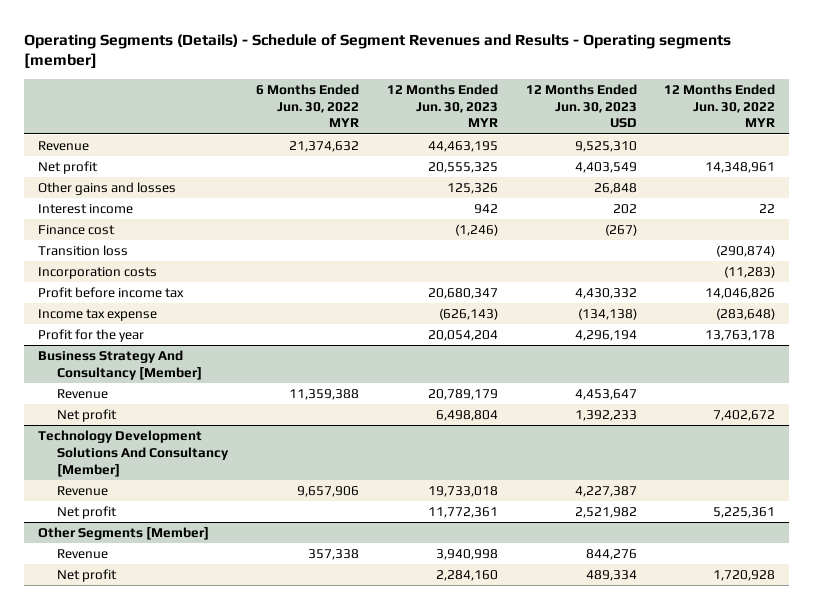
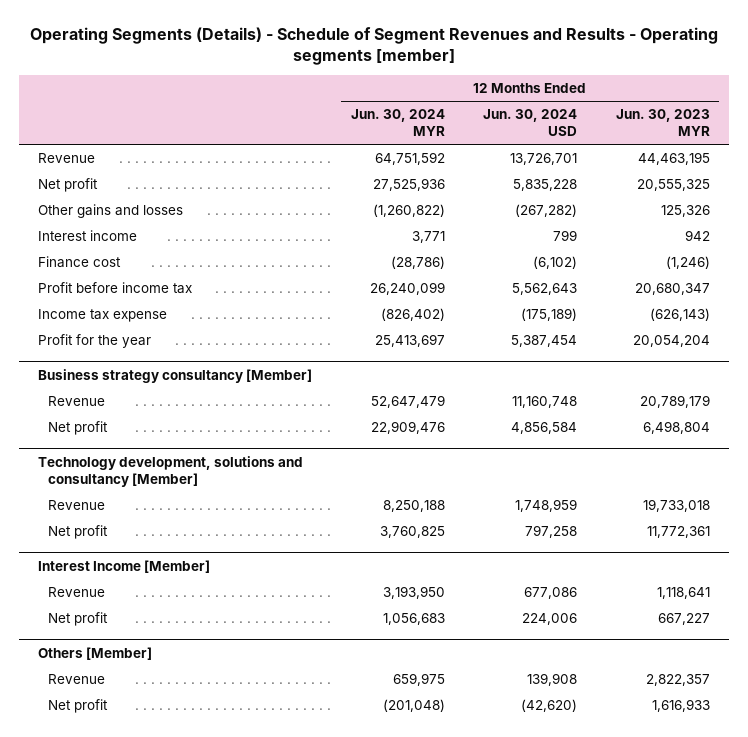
- | 6 Months Ended Jun. 30, 2022 MYR | 12 Months Ended Jun. 30, 2023 MYR | 12 Months Ended Jun. 30, 2023 USD | 12 Months Ended Jun. 30, 2022 MYR
+ | 12 Months Ended Jun. 30, 2024 MYR | 12 Months Ended Jun. 30, 2024 USD | 12 Months Ended Jun. 30, 2023 MYR
- Transition loss | | | | (290,874)
- Incorporation costs | | | | (11,283)
- Business Strategy And Consultancy [Member]
+ Business strategy consultancy [Member]
- Technology Development Solutions And Consultancy [Member]
+ Technology development, solutions and consultancy [Member]
- Other Segments [Member]
- Revenue | 357,338 | 3,940,998 | 844,276 |
- Net profit | | 2,284,160 | 489,334 | 1,720,928
+ Interest Income [Member]
+ Revenue | 3,193,950 | 677,086 | 1,118,641
+ Net profit | 1,056,683 | 224,006 | 667,227
+ Others [Member]
+ Revenue | 659,975 | 139,908 | 2,822,357
+ Net profit | (201,048) | (42,620) | 1,616,933

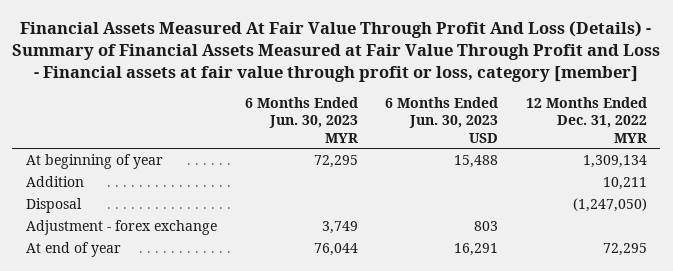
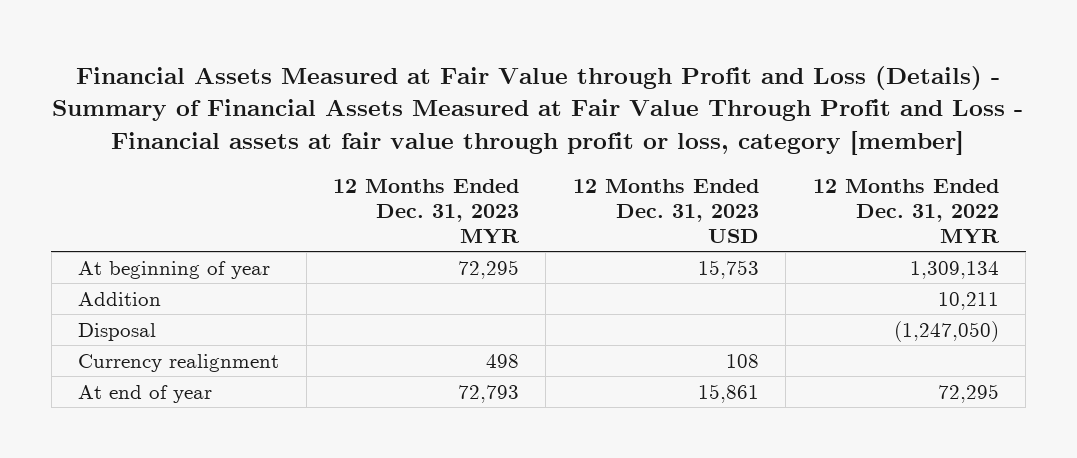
- Financial Assets Measured At Fair Value Through Profit And Loss (Details) - Summary of Financial Assets Measured at Fair Value Through Profit and Loss - Financial assets at fair value through profit or loss, category [member]
+ Financial Assets Measured at Fair Value through Profit and Loss (Details) - Summary of Financial Assets Measured at Fair Value Through Profit and Loss - Financial assets at fair value through profit or loss, category [member]
- | 6 Months Ended Jun. 30, 2023 MYR | 6 Months Ended Jun. 30, 2023 USD | 12 Months Ended Dec. 31, 2022 MYR
+ | 12 Months Ended Dec. 31, 2023 MYR | 12 Months Ended Dec. 31, 2023 USD | 12 Months Ended Dec. 31, 2022 MYR
- Adjustment - forex exchange | 3,749 | 803 |
+ Currency realignment | 498 | 108 |

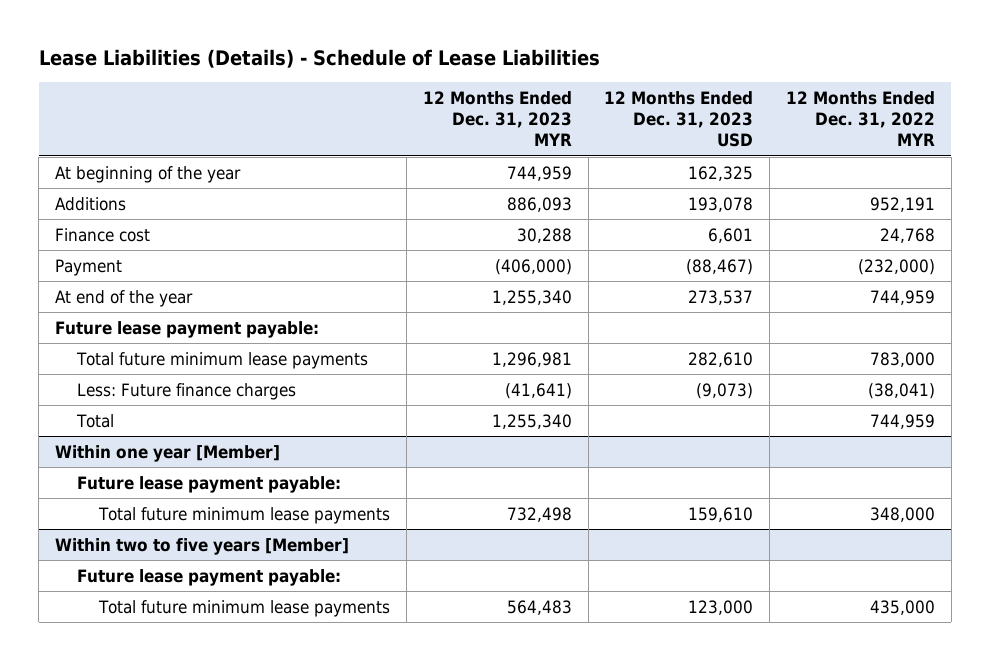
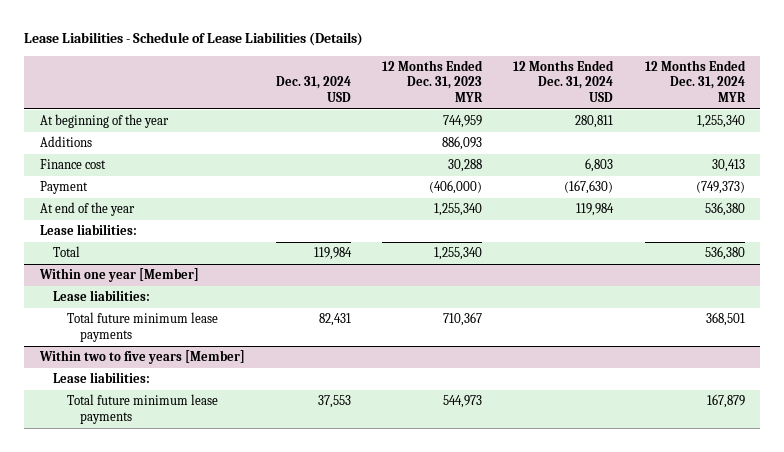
- Lease Liabilities (Details) - Schedule of Lease Liabilities
+ Lease Liabilities - Schedule of Lease Liabilities (Details)
- | 12 Months Ended Dec. 31, 2023 MYR | 12 Months Ended Dec. 31, 2023 USD | 12 Months Ended Dec. 31, 2022 MYR
+ | Dec. 31, 2024 USD | 12 Months Ended Dec. 31, 2023 MYR | 12 Months Ended Dec. 31, 2024 USD | 12 Months Ended Dec. 31, 2024 MYR
- Future lease payment payable:
- Total future minimum lease payments | 1,296,981 | 282,610 | 783,000
- Less: Future finance charges | (41,641) | (9,073) | (38,041)
+ Lease liabilities:
@ Within one year [Member]
- Future lease payment payable:
- Total future minimum lease payments | 732,498 | 159,610 | 348,000
+ Lease liabilities:
+ Total future minimum lease payments | 82,431 | 710,367 | | 368,501
@ Within two to five years [Member]
- Future lease payment payable:
- Total future minimum lease payments | 564,483 | 123,000 | 435,000
+ Lease liabilities:
+ Total future minimum lease payments | 37,553 | 544,973 | | 167,879

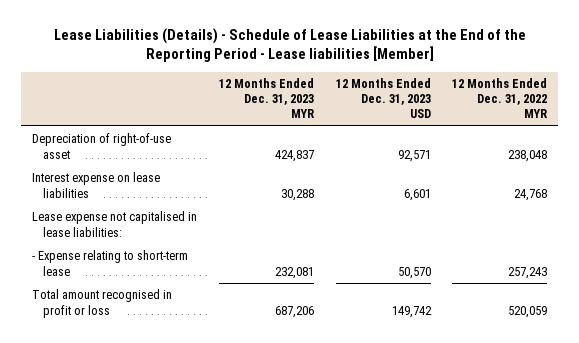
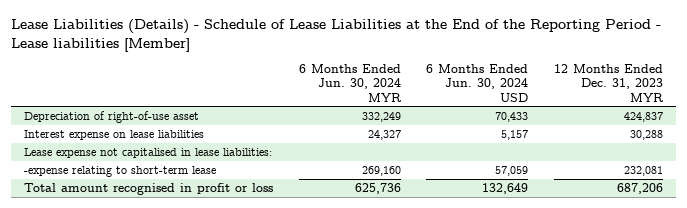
- | 12 Months Ended Dec. 31, 2023 MYR | 12 Months Ended Dec. 31, 2023 USD | 12 Months Ended Dec. 31, 2022 MYR
+ | 6 Months Ended Jun. 30, 2024 MYR | 6 Months Ended Jun. 30, 2024 USD | 12 Months Ended Dec. 31, 2023 MYR
- - Expense relating to short-term lease | 232,081 | 50,570 | 257,243
+ -expense relating to short-term lease | 269,160 | 57,059 | 232,081

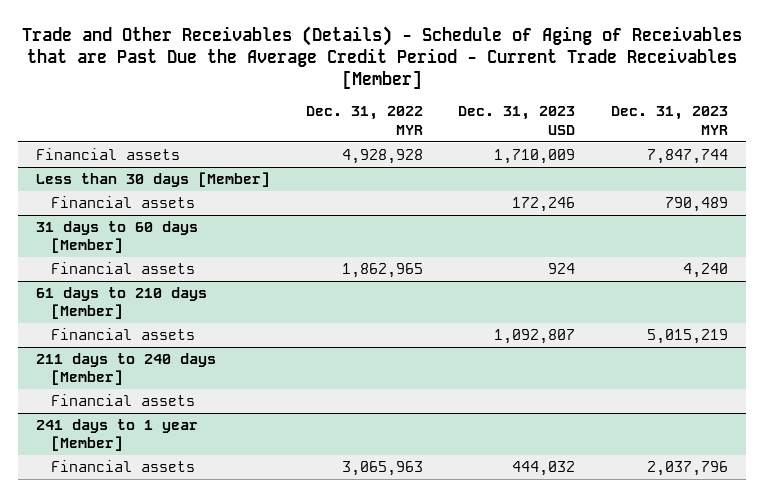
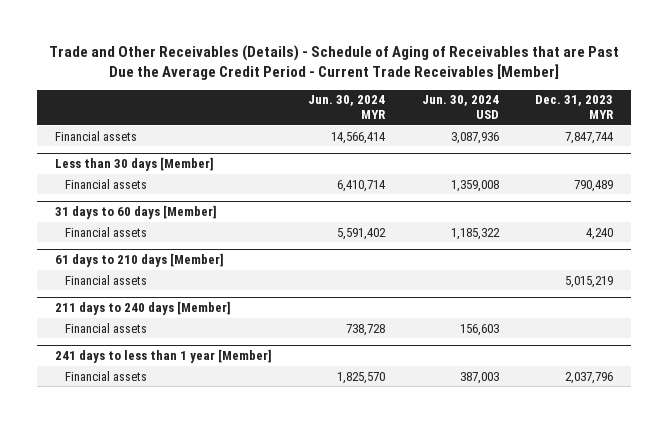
- | Dec. 31, 2022 MYR | Dec. 31, 2023 USD | Dec. 31, 2023 MYR
+ | Jun. 30, 2024 MYR | Jun. 30, 2024 USD | Dec. 31, 2023 MYR
- 241 days to 1 year [Member]
+ 241 days to less than 1 year [Member]

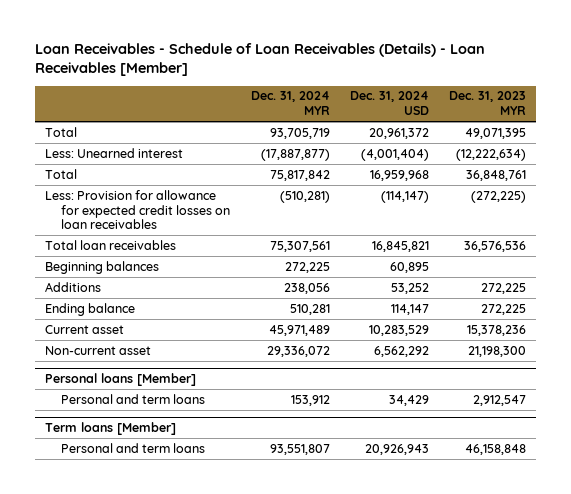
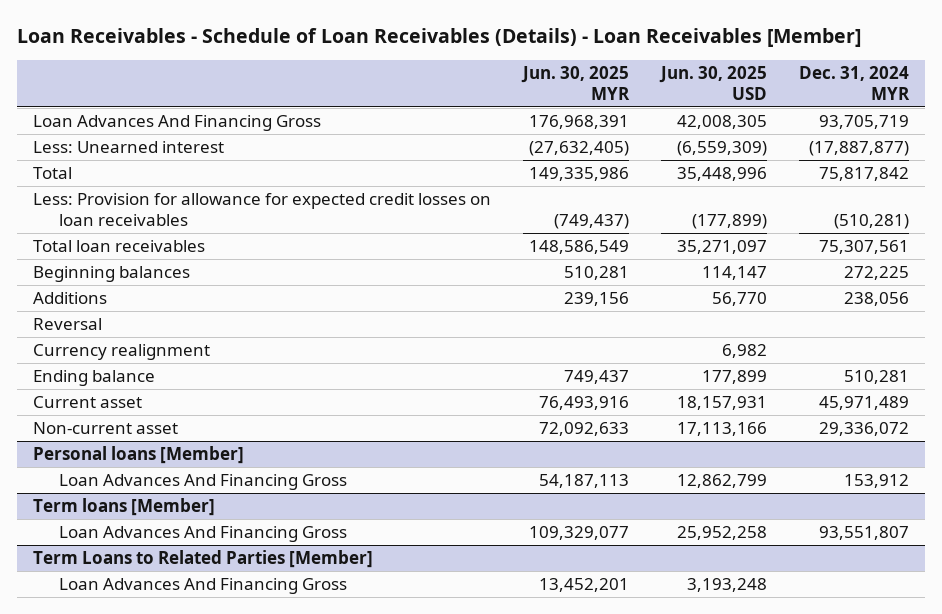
- | Dec. 31, 2024 MYR | Dec. 31, 2024 USD | Dec. 31, 2023 MYR
+ | Jun. 30, 2025 MYR | Jun. 30, 2025 USD | Dec. 31, 2024 MYR
- Total | 93,705,719 | 20,961,372 | 49,071,395
+ Loan Advances And Financing Gross | 176,968,391 | 42,008,305 | 93,705,719
+ Reversal
+ Currency realignment | | 6,982 |
@ Personal loans [Member]
- Personal and term loans | 153,912 | 34,429 | 2,912,547
+ Loan Advances And Financing Gross | 54,187,113 | 12,862,799 | 153,912
@ Term loans [Member]
- Personal and term loans | 93,551,807 | 20,926,943 | 46,158,848
+ Loan Advances And Financing Gross | 109,329,077 | 25,952,258 | 93,551,807
+ Term Loans to Related Parties [Member]
+ Loan Advances And Financing Gross | 13,452,201 | 3,193,248 |

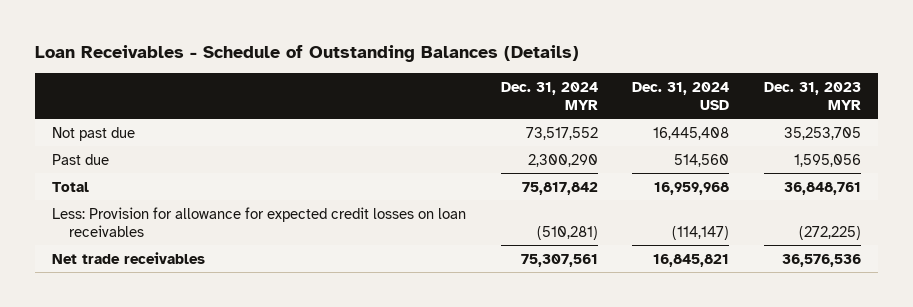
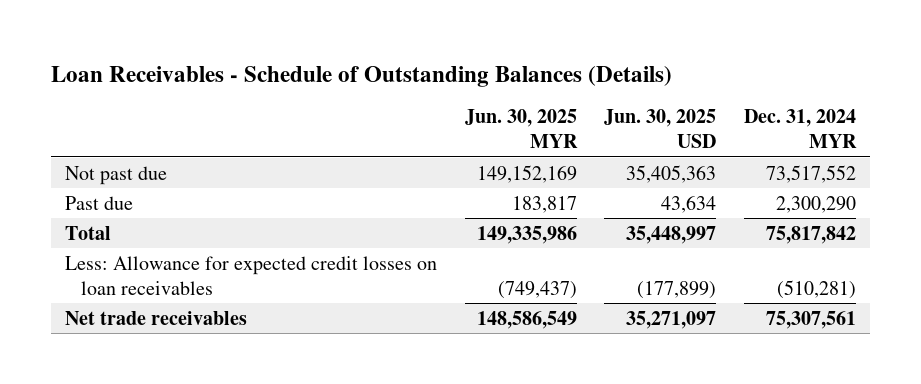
- | Dec. 31, 2024 MYR | Dec. 31, 2024 USD | Dec. 31, 2023 MYR
+ | Jun. 30, 2025 MYR | Jun. 30, 2025 USD | Dec. 31, 2024 MYR
- Less: Provision for allowance for expected credit losses on loan receivables | (510,281) | (114,147) | (272,225)
+ Less: Allowance for expected credit losses on loan receivables | (749,437) | (177,899) | (510,281)

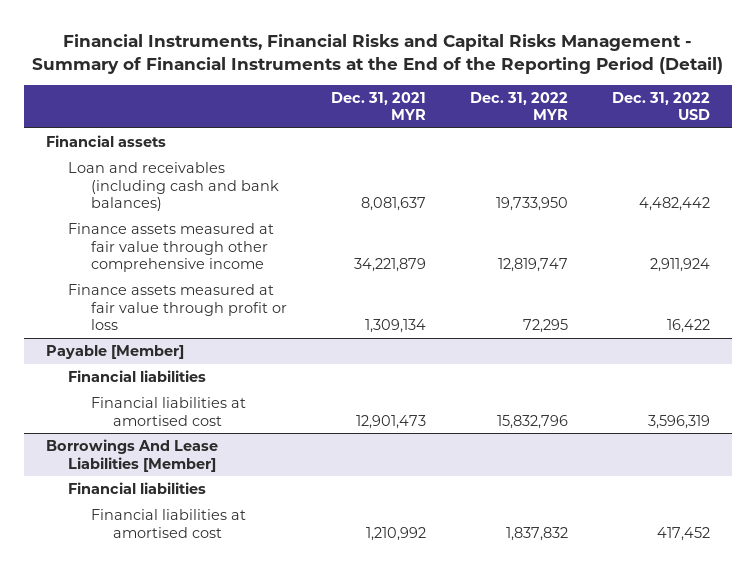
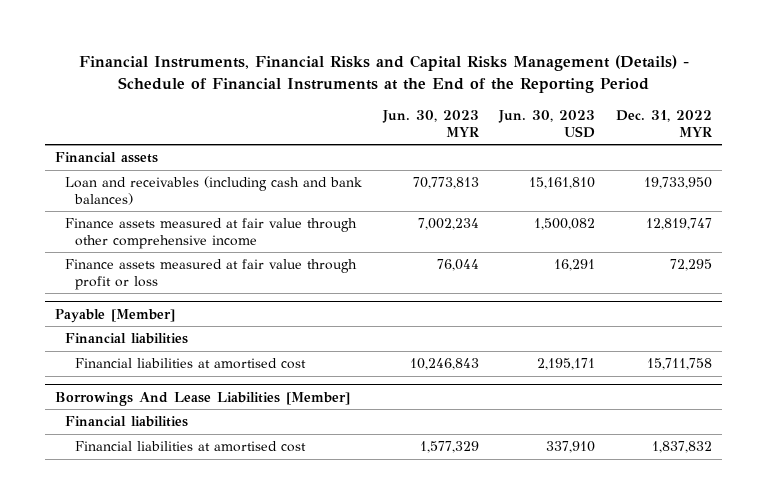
- Financial Instruments, Financial Risks and Capital Risks Management - Summary of Financial Instruments at the End of the Reporting Period (Detail)
+ Financial Instruments, Financial Risks and Capital Risks Management (Details) - Schedule of Financial Instruments at the End of the Reporting Period
- | Dec. 31, 2021 MYR | Dec. 31, 2022 MYR | Dec. 31, 2022 USD
+ | Jun. 30, 2023 MYR | Jun. 30, 2023 USD | Dec. 31, 2022 MYR
@ Payable [Member]
- Financial liabilities at amortised cost | 12,901,473 | 15,832,796 | 3,596,319
+ Financial liabilities at amortised cost | 10,246,843 | 2,195,171 | 15,711,758

